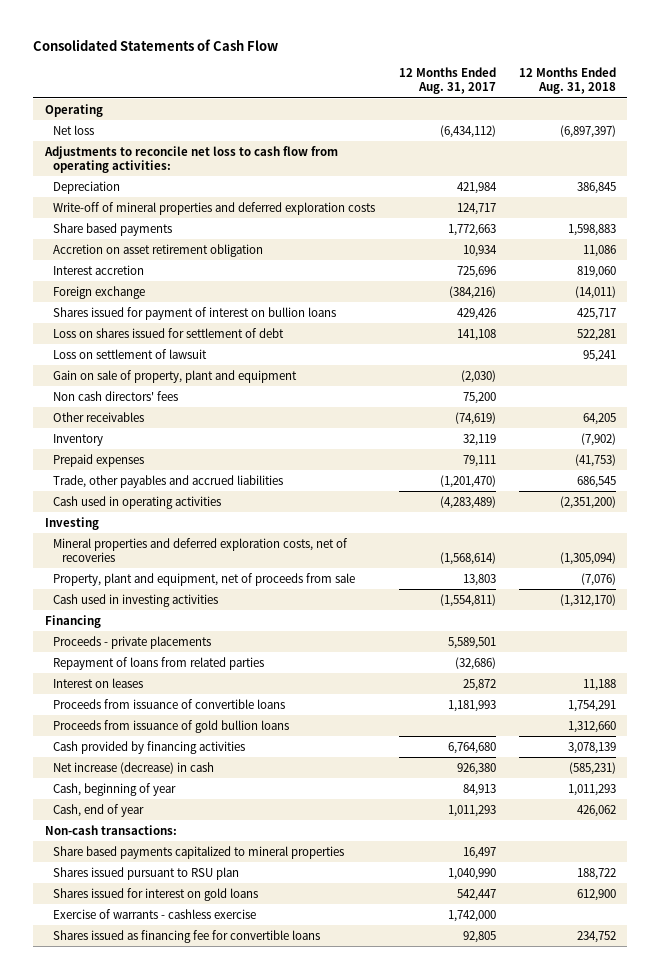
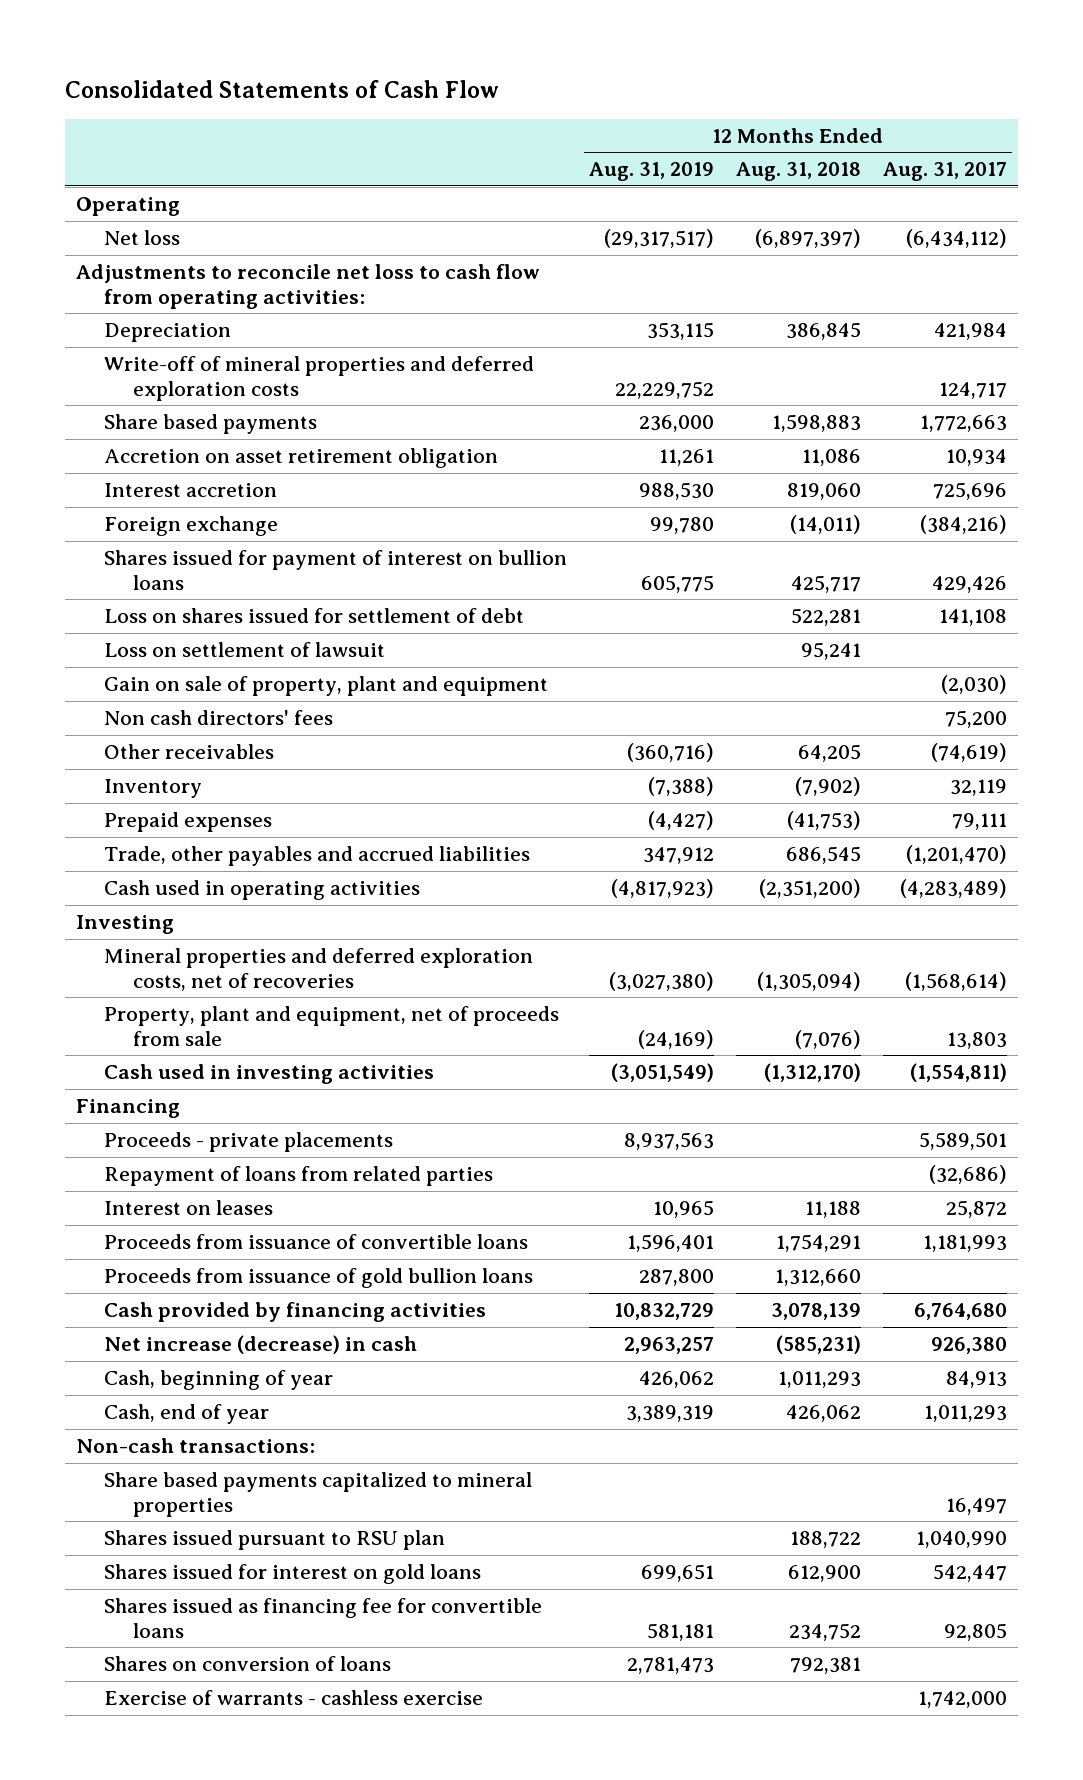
- | 12 Months Ended Aug. 31, 2017 | 12 Months Ended Aug. 31, 2018
+ | 12 Months Ended Aug. 31, 2019 | 12 Months Ended Aug. 31, 2018 | 12 Months Ended Aug. 31, 2017
+ Shares on conversion of loans | 2,781,473 | 792,381 |
moved down: Exercise of warrants - cashless exercise | | | 1,742,000

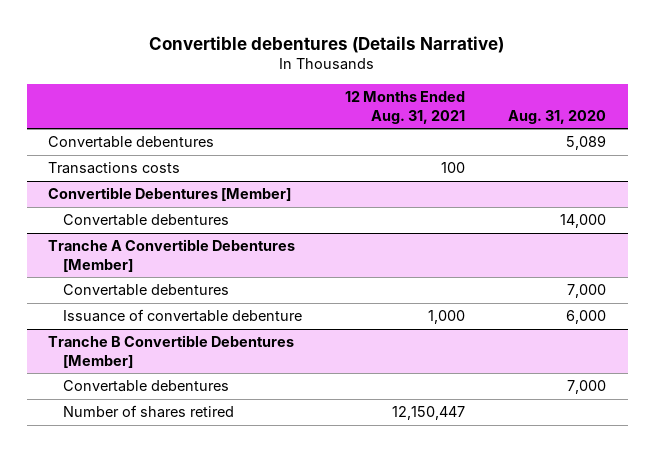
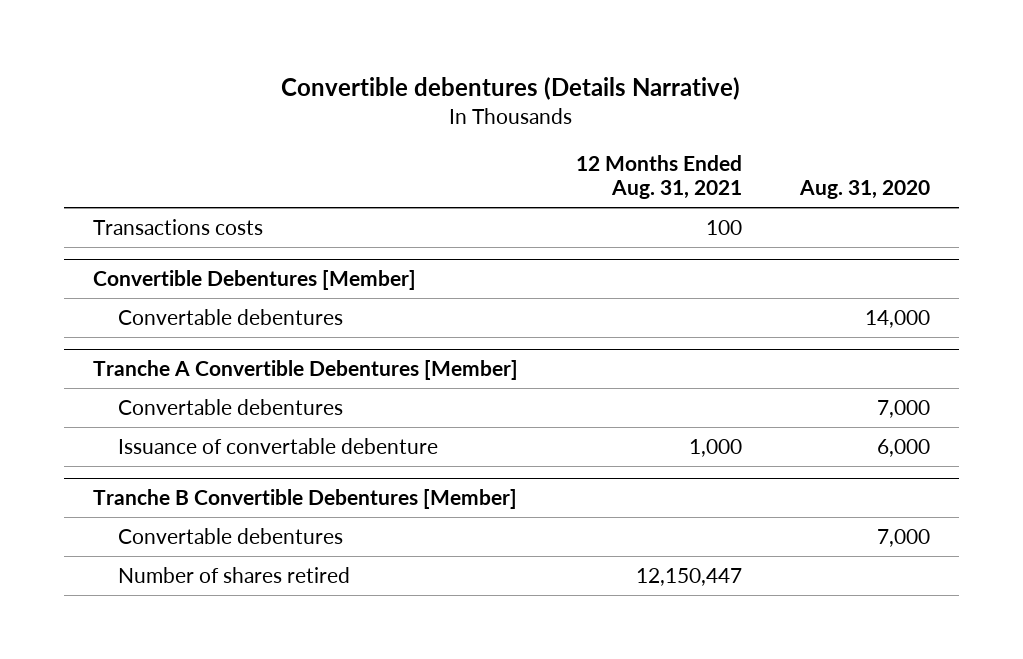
- Convertable debentures | | 5,089

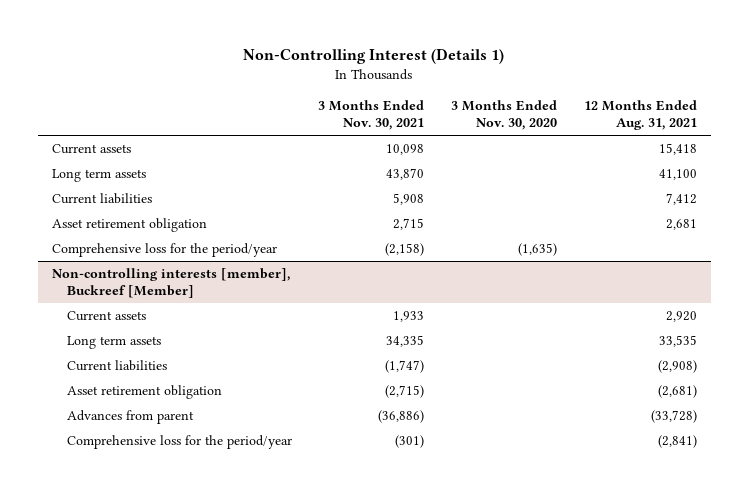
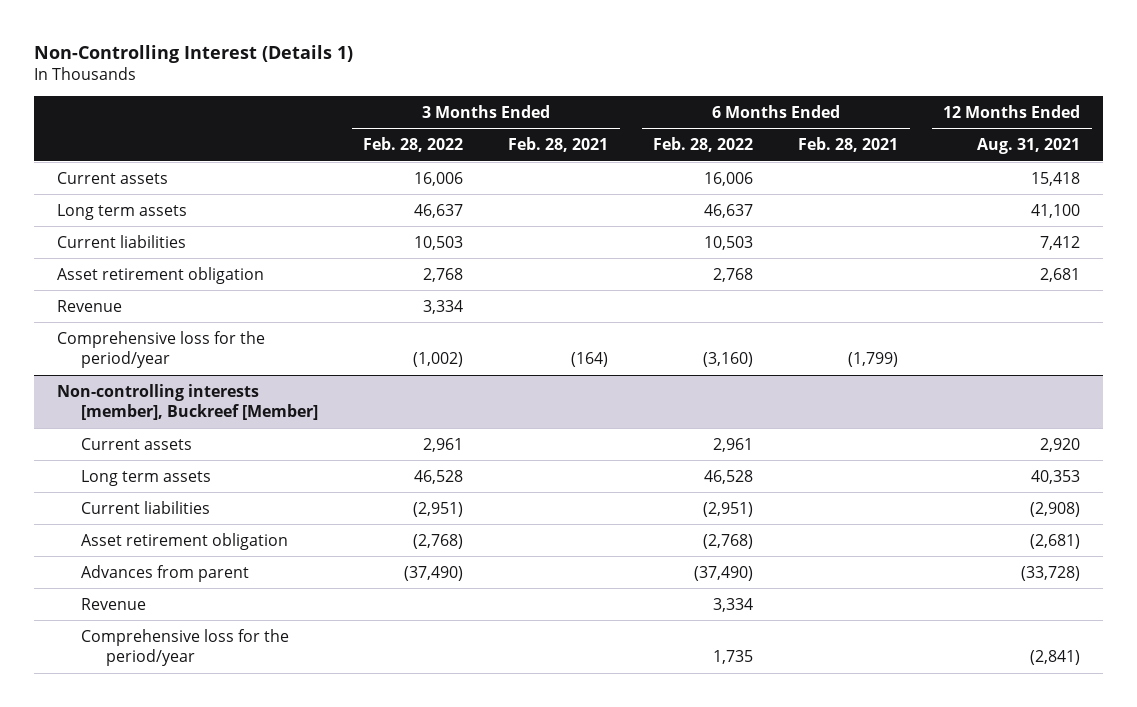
- | 3 Months Ended Nov. 30, 2021 | 3 Months Ended Nov. 30, 2020 | 12 Months Ended Aug. 31, 2021
+ | 3 Months Ended Feb. 28, 2022 | 3 Months Ended Feb. 28, 2021 | 6 Months Ended Feb. 28, 2022 | 6 Months Ended Feb. 28, 2021 | 12 Months Ended Aug. 31, 2021
+ Revenue | 3,334 | | | |
@ Non-controlling interests [member], Buckreef [Member]
- Long term assets | 34,335 | | 33,535
+ Long term assets | 46,528 | | 46,528 | | 40,353
+ Revenue | | | 3,334 | |

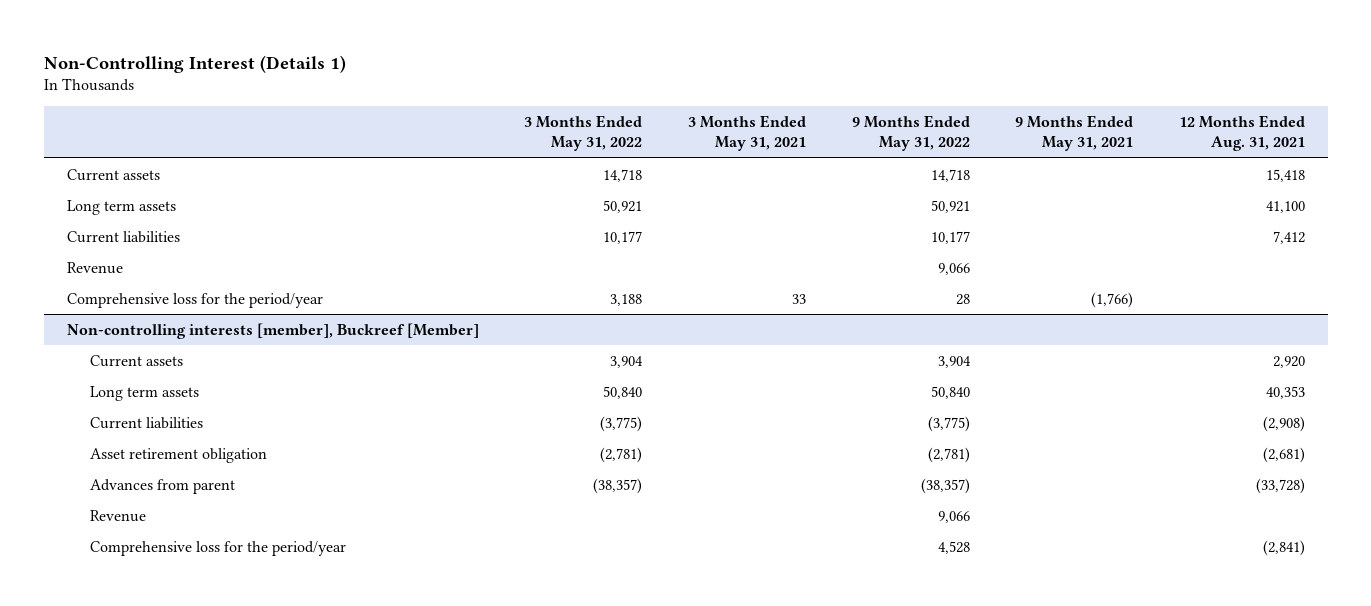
- | 3 Months Ended Feb. 28, 2022 | 3 Months Ended Feb. 28, 2021 | 6 Months Ended Feb. 28, 2022 | 6 Months Ended Feb. 28, 2021 | 12 Months Ended Aug. 31, 2021
+ | 3 Months Ended May 31, 2022 | 3 Months Ended May 31, 2021 | 9 Months Ended May 31, 2022 | 9 Months Ended May 31, 2021 | 12 Months Ended Aug. 31, 2021
- Asset retirement obligation | 2,768 | | 2,768 | | 2,681

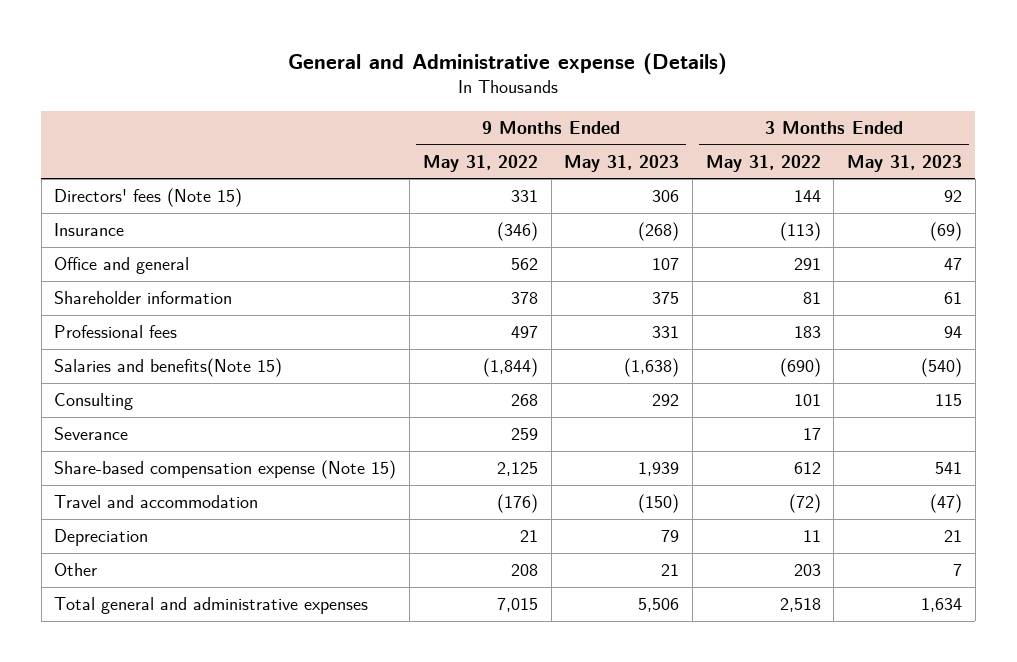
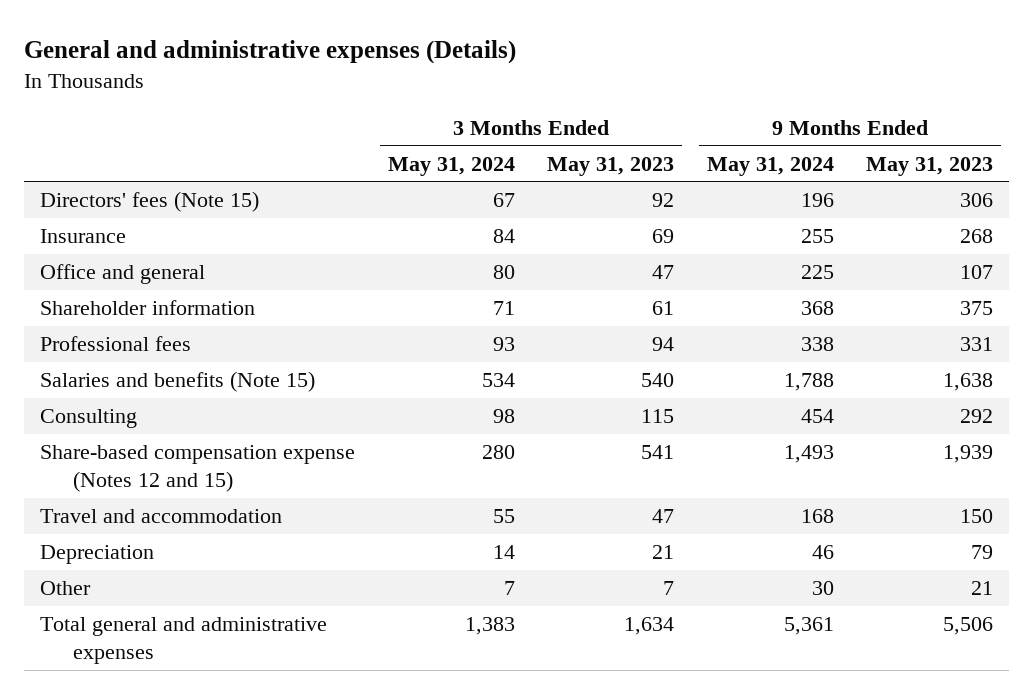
- General and Administrative expense (Details)
+ General and administrative expenses (Details)
- | 9 Months Ended May 31, 2022 | 9 Months Ended May 31, 2023 | 3 Months Ended May 31, 2022 | 3 Months Ended May 31, 2023
+ | 3 Months Ended May 31, 2024 | 3 Months Ended May 31, 2023 | 9 Months Ended May 31, 2024 | 9 Months Ended May 31, 2023
- Insurance | (346) | (268) | (113) | (69)
+ Insurance | 84 | 69 | 255 | 268
- Salaries and benefits(Note 15) | (1,844) | (1,638) | (690) | (540)
+ Salaries and benefits (Note 15) | 534 | 540 | 1,788 | 1,638
- Severance | 259 | | 17 |
- Share-based compensation expense (Note 15) | 2,125 | 1,939 | 612 | 541
- Travel and accommodation | (176) | (150) | (72) | (47)
+ Share-based compensation expense (Notes 12 and 15) | 280 | 541 | 1,493 | 1,939
+ Travel and accommodation | 55 | 47 | 168 | 150

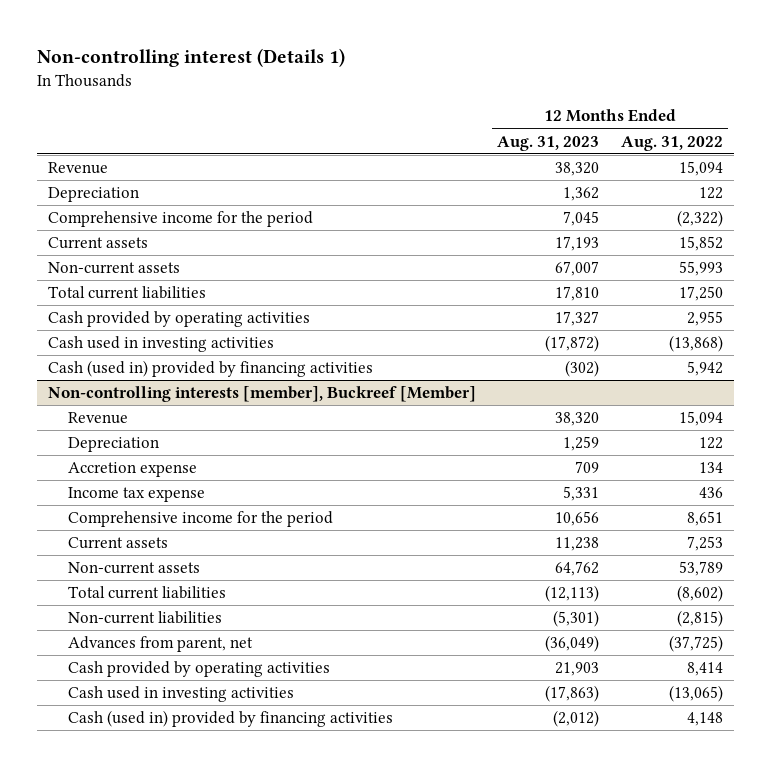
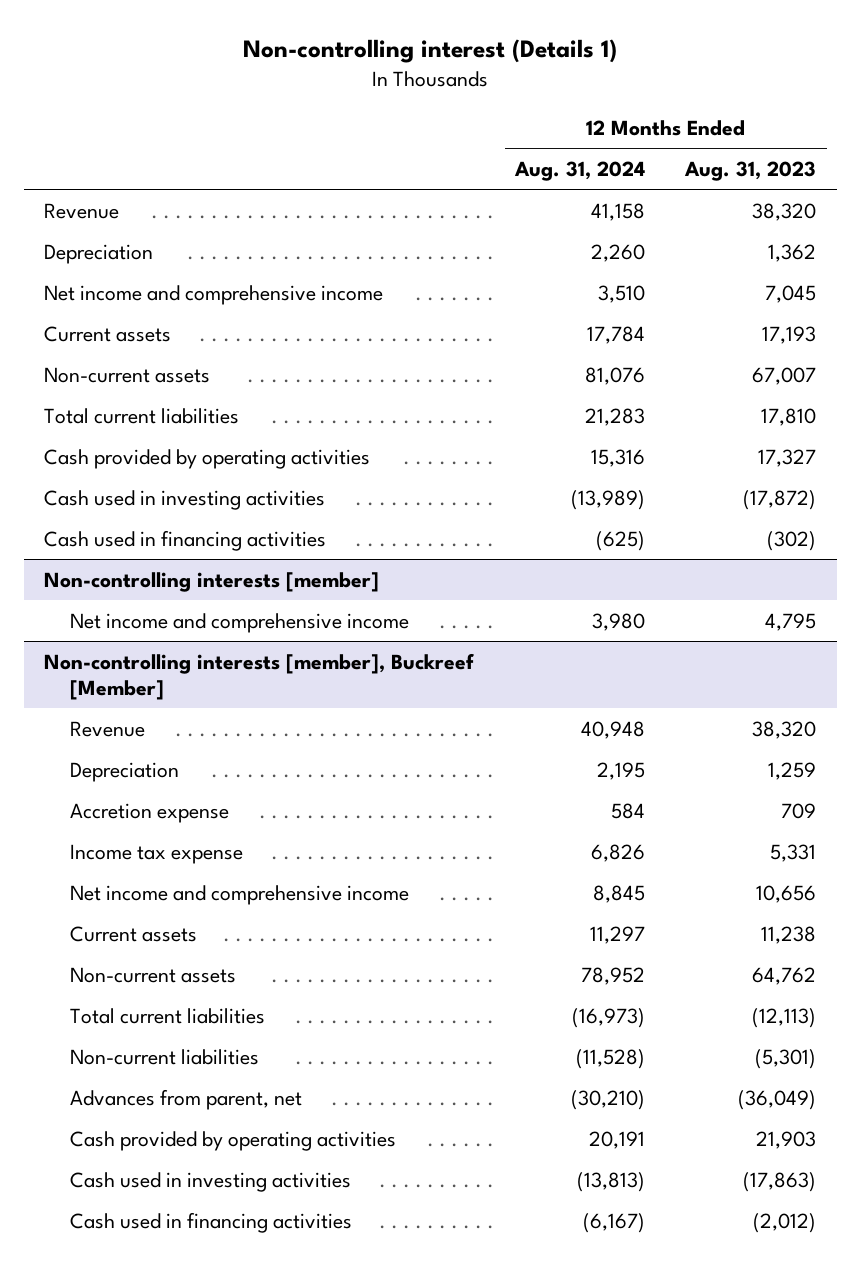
- | 12 Months Ended Aug. 31, 2023 | 12 Months Ended Aug. 31, 2022
+ | 12 Months Ended Aug. 31, 2024 | 12 Months Ended Aug. 31, 2023
- Comprehensive income for the period | 7,045 | (2,322)
+ Net income and comprehensive income | 3,510 | 7,045
- Cash (used in) provided by financing activities | (302) | 5,942
+ Cash used in financing activities | (625) | (302)
+ Non-controlling interests [member]
+ Net income and comprehensive income | 3,980 | 4,795
@ Non-controlling interests [member], Buckreef [Member]
- Comprehensive income for the period | 10,656 | 8,651
+ Net income and comprehensive income | 8,845 | 10,656
- Cash (used in) provided by financing activities | (2,012) | 4,148
+ Cash used in financing activities | (6,167) | (2,012)

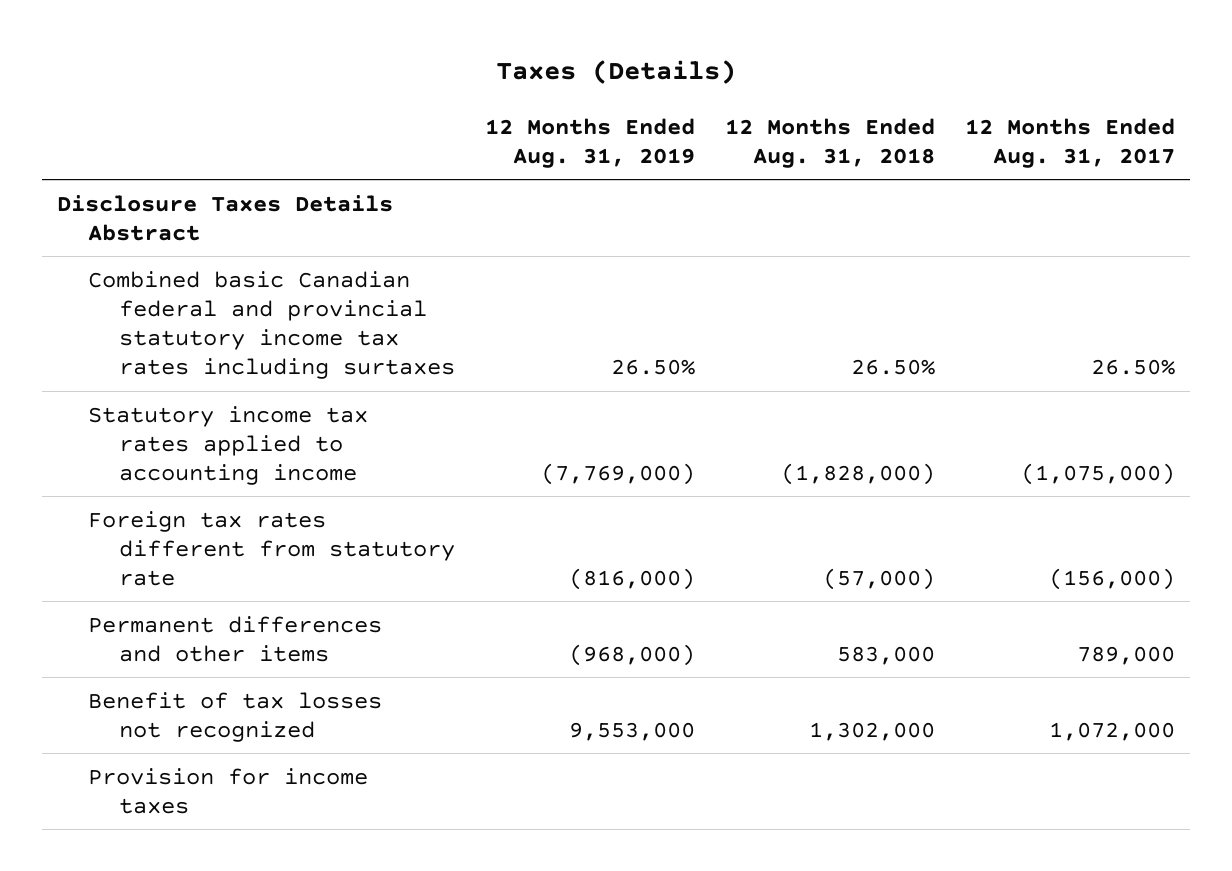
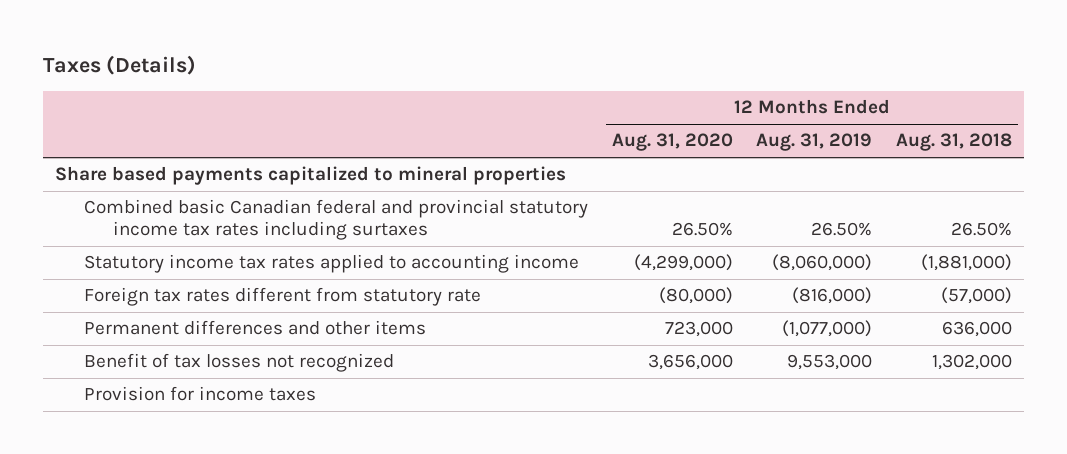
- | 12 Months Ended Aug. 31, 2019 | 12 Months Ended Aug. 31, 2018 | 12 Months Ended Aug. 31, 2017
+ | 12 Months Ended Aug. 31, 2020 | 12 Months Ended Aug. 31, 2019 | 12 Months Ended Aug. 31, 2018
- Disclosure Taxes Details Abstract
+ Share based payments capitalized to mineral properties
- Statutory income tax rates applied to accounting income | (7,769,000) | (1,828,000) | (1,075,000)
+ Statutory income tax rates applied to accounting income | (4,299,000) | (8,060,000) | (1,881,000)
- Permanent differences and other items | (968,000) | 583,000 | 789,000
+ Permanent differences and other items | 723,000 | (1,077,000) | 636,000

